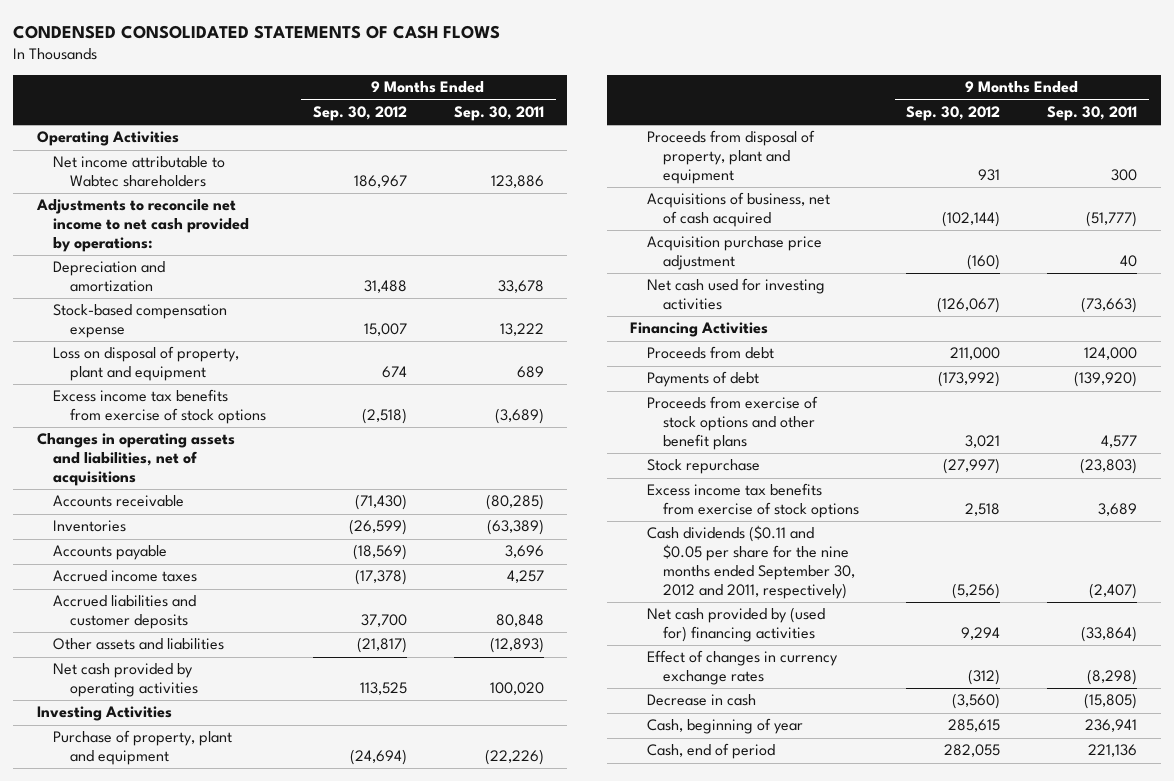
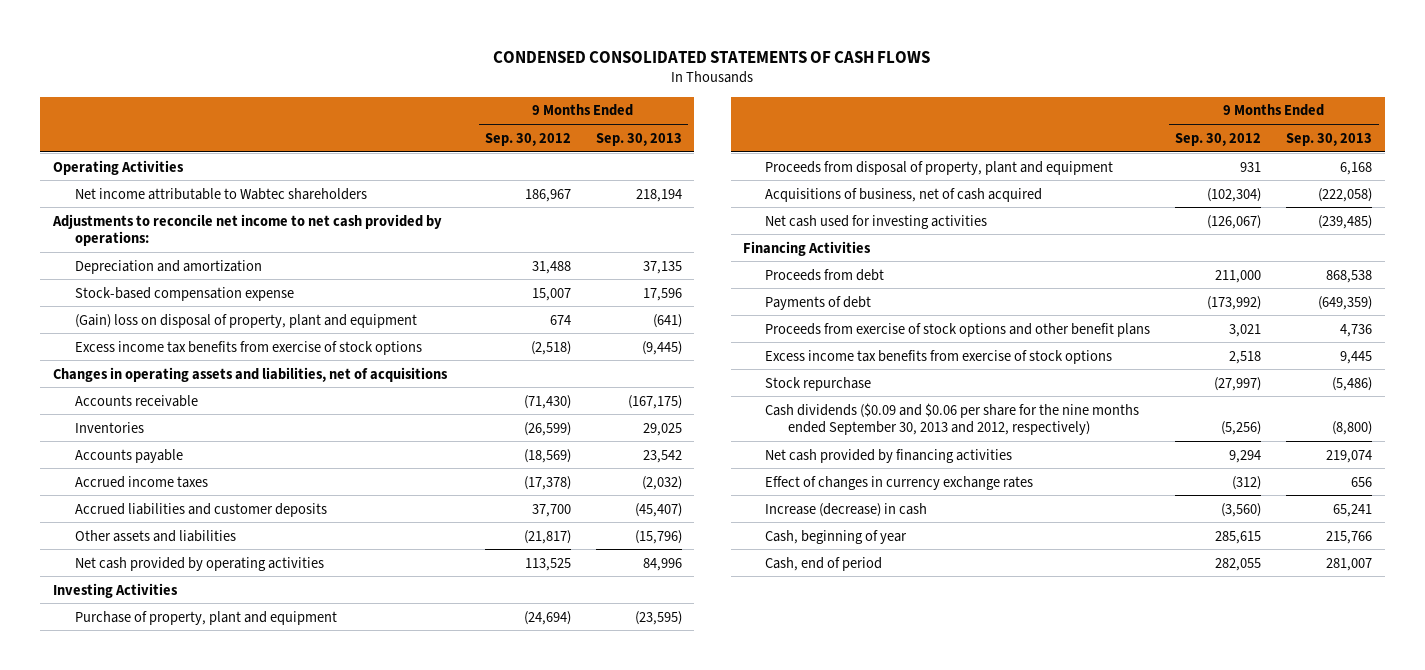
- | 9 Months Ended Sep. 30, 2012 | 9 Months Ended Sep. 30, 2011
+ | 9 Months Ended Sep. 30, 2012 | 9 Months Ended Sep. 30, 2013
- Loss on disposal of property, plant and equipment | 674 | 689
+ (Gain) loss on disposal of property, plant and equipment | 674 | (641)
- Acquisitions of business, net of cash acquired | (102,144) | (51,777)
- Acquisition purchase price adjustment | (160) | 40
+ Acquisitions of business, net of cash acquired | (102,304) | (222,058)
- Cash dividends ($0.11 and $0.05 per share for the nine months ended September 30, 2012 and 2011, respectively) | (5,256) | (2,407)
- Net cash provided by (used for) financing activities | 9,294 | (33,864)
moved down: Stock repurchase | (27,997) | (5,486)
+ Cash dividends ($0.09 and $0.06 per share for the nine months ended September 30, 2013 and 2012, respectively) | (5,256) | (8,800)
+ Net cash provided by financing activities | 9,294 | 219,074
- Decrease in cash | (3,560) | (15,805)
+ Increase (decrease) in cash | (3,560) | 65,241

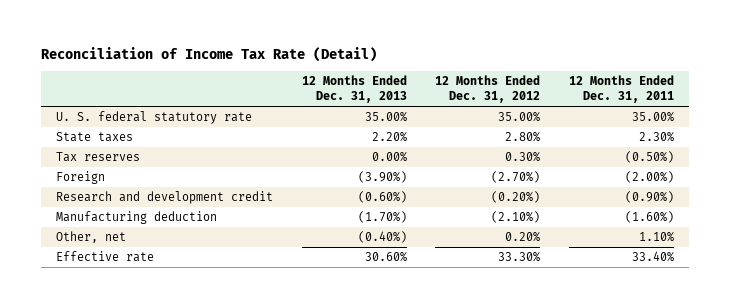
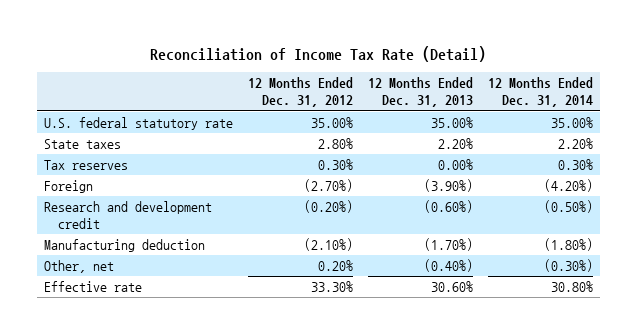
- | 12 Months Ended Dec. 31, 2013 | 12 Months Ended Dec. 31, 2012 | 12 Months Ended Dec. 31, 2011
+ | 12 Months Ended Dec. 31, 2012 | 12 Months Ended Dec. 31, 2013 | 12 Months Ended Dec. 31, 2014
- U. S. federal statutory rate | 35.00% | 35.00% | 35.00%
+ U.S. federal statutory rate | 35.00% | 35.00% | 35.00%

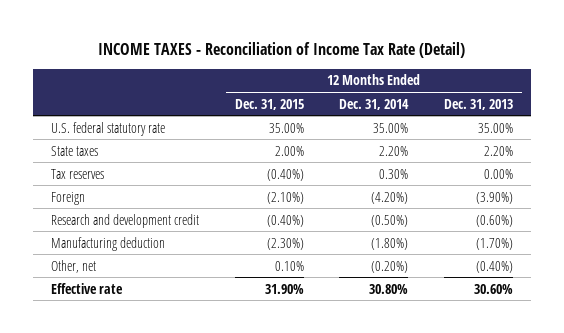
- Reconciliation of Income Tax Rate (Detail)
+ INCOME TAXES - Reconciliation of Income Tax Rate (Detail)
- | 12 Months Ended Dec. 31, 2012 | 12 Months Ended Dec. 31, 2013 | 12 Months Ended Dec. 31, 2014
+ | 12 Months Ended Dec. 31, 2015 | 12 Months Ended Dec. 31, 2014 | 12 Months Ended Dec. 31, 2013
- Other, net | 0.20% | (0.40%) | (0.30%)
+ Other, net | 0.10% | (0.20%) | (0.40%)

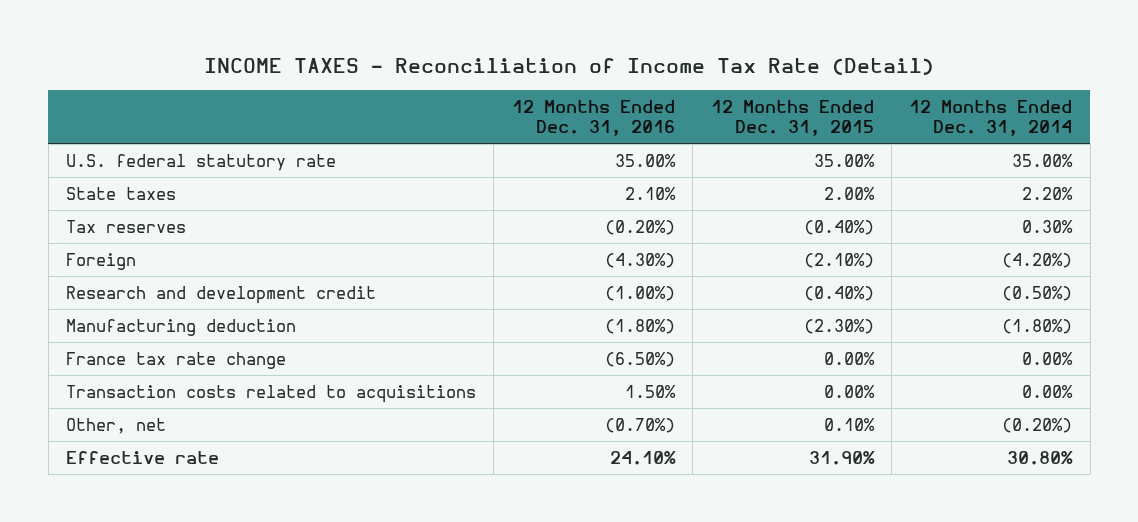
- | 12 Months Ended Dec. 31, 2015 | 12 Months Ended Dec. 31, 2014 | 12 Months Ended Dec. 31, 2013
+ | 12 Months Ended Dec. 31, 2016 | 12 Months Ended Dec. 31, 2015 | 12 Months Ended Dec. 31, 2014
+ France tax rate change | (6.50%) | 0.00% | 0.00%
+ Transaction costs related to acquisitions | 1.50% | 0.00% | 0.00%

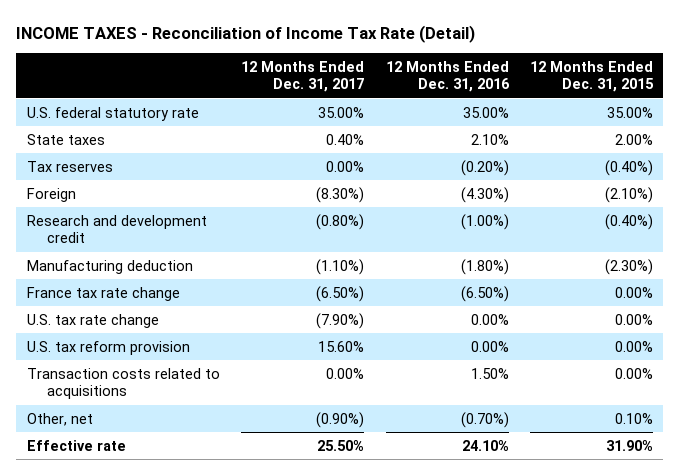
- | 12 Months Ended Dec. 31, 2016 | 12 Months Ended Dec. 31, 2015 | 12 Months Ended Dec. 31, 2014
+ | 12 Months Ended Dec. 31, 2017 | 12 Months Ended Dec. 31, 2016 | 12 Months Ended Dec. 31, 2015
+ U.S. tax rate change | (7.90%) | 0.00% | 0.00%
+ U.S. tax reform provision | 15.60% | 0.00% | 0.00%

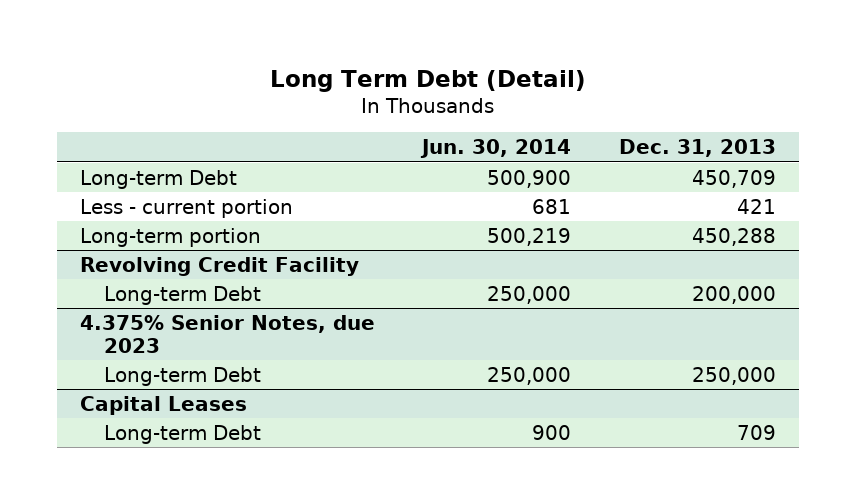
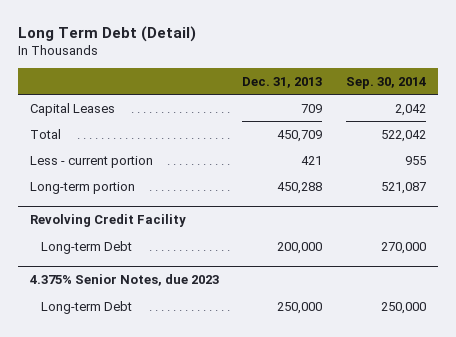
- | Jun. 30, 2014 | Dec. 31, 2013
+ | Dec. 31, 2013 | Sep. 30, 2014
- Long-term Debt | 500,900 | 450,709
+ Capital Leases | 709 | 2,042
+ Total | 450,709 | 522,042
- Capital Leases
- Long-term Debt | 900 | 709

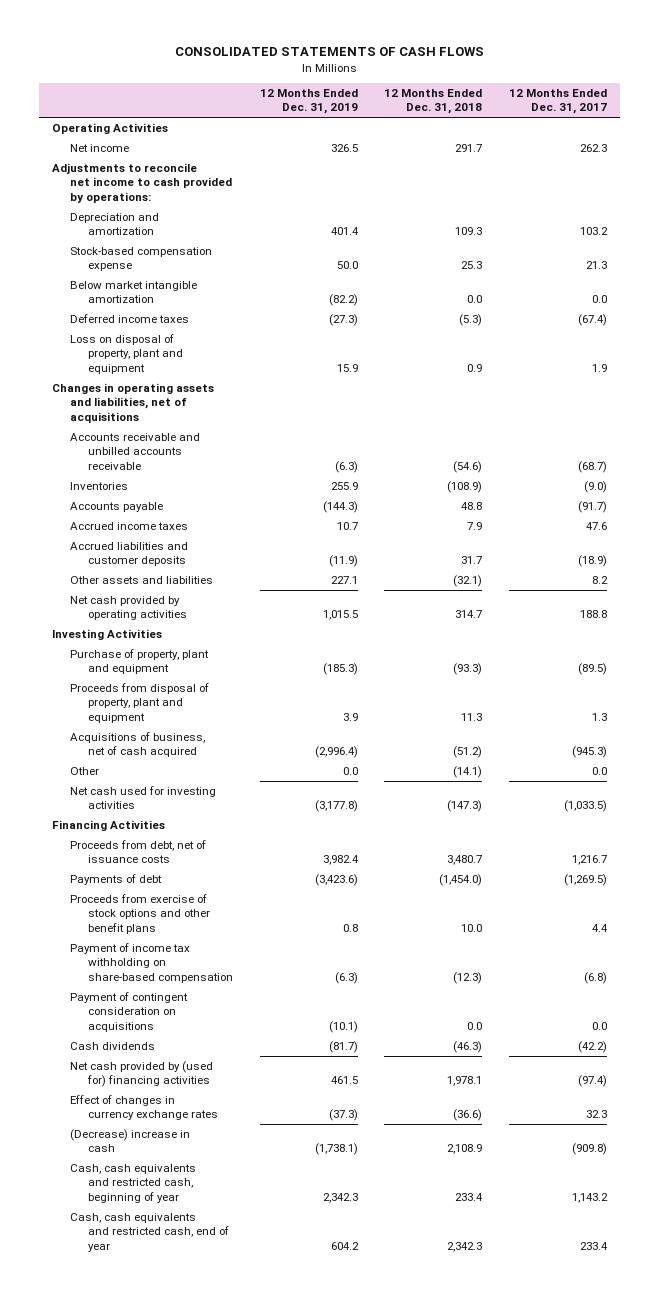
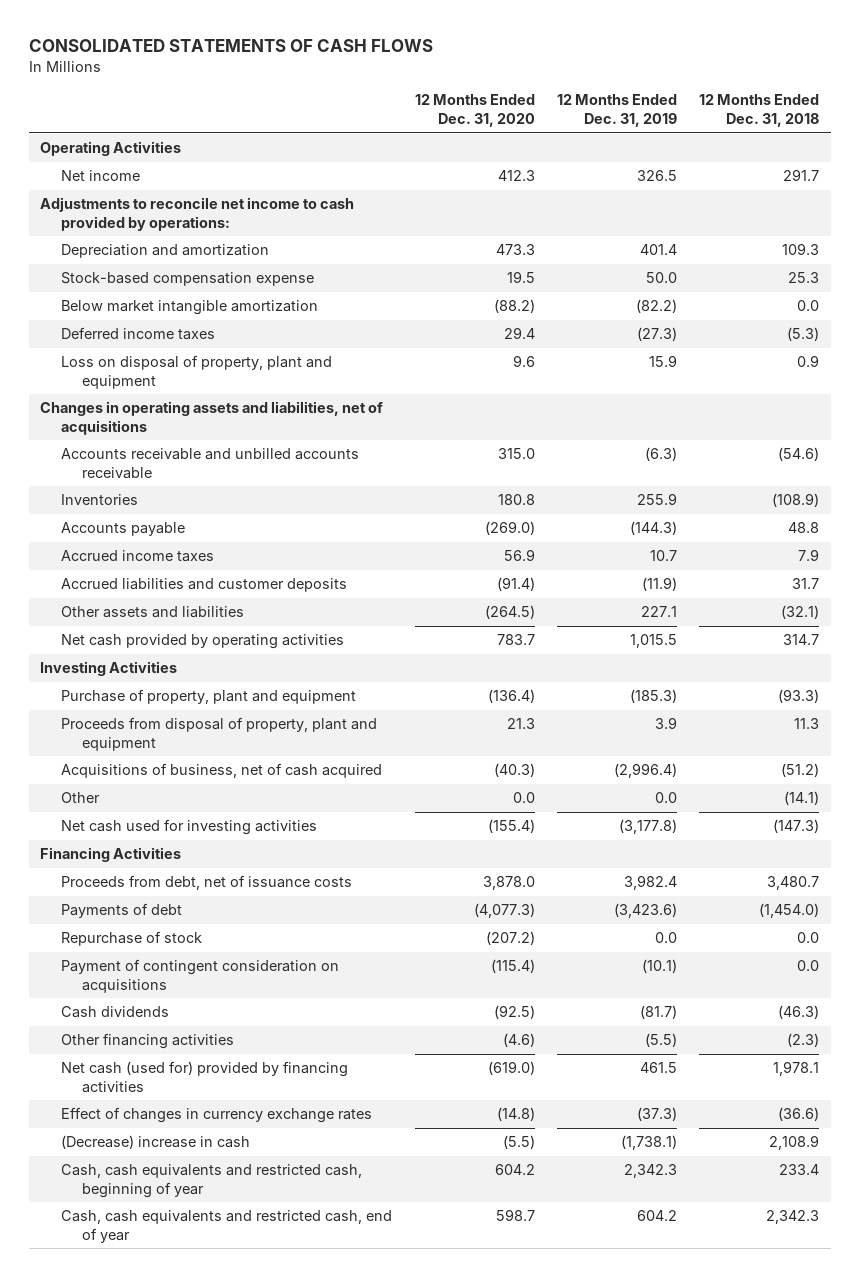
- | 12 Months Ended Dec. 31, 2019 | 12 Months Ended Dec. 31, 2018 | 12 Months Ended Dec. 31, 2017
+ | 12 Months Ended Dec. 31, 2020 | 12 Months Ended Dec. 31, 2019 | 12 Months Ended Dec. 31, 2018
- Proceeds from exercise of stock options and other benefit plans | 0.8 | 10.0 | 4.4
- Payment of income tax withholding on share-based compensation | (6.3) | (12.3) | (6.8)
+ Repurchase of stock | (207.2) | 0.0 | 0.0
- Net cash provided by (used for) financing activities | 461.5 | 1,978.1 | (97.4)
+ Other financing activities | (4.6) | (5.5) | (2.3)
+ Net cash (used for) provided by financing activities | (619.0) | 461.5 | 1,978.1

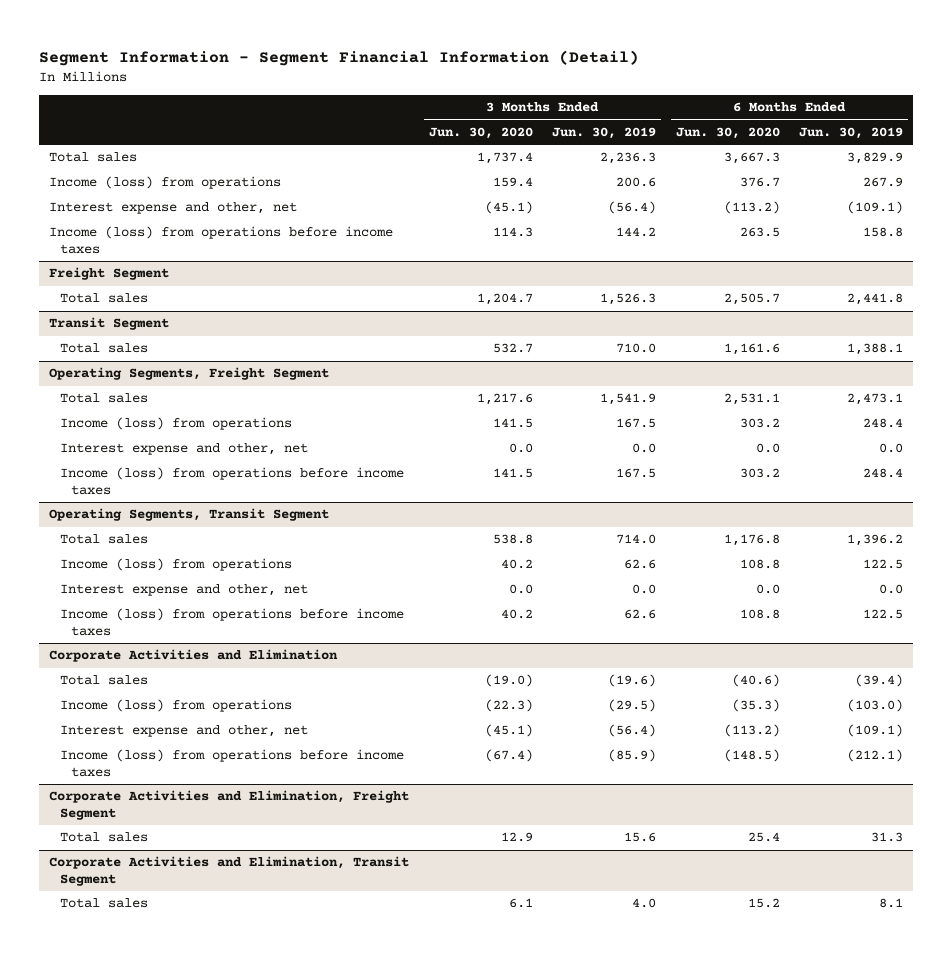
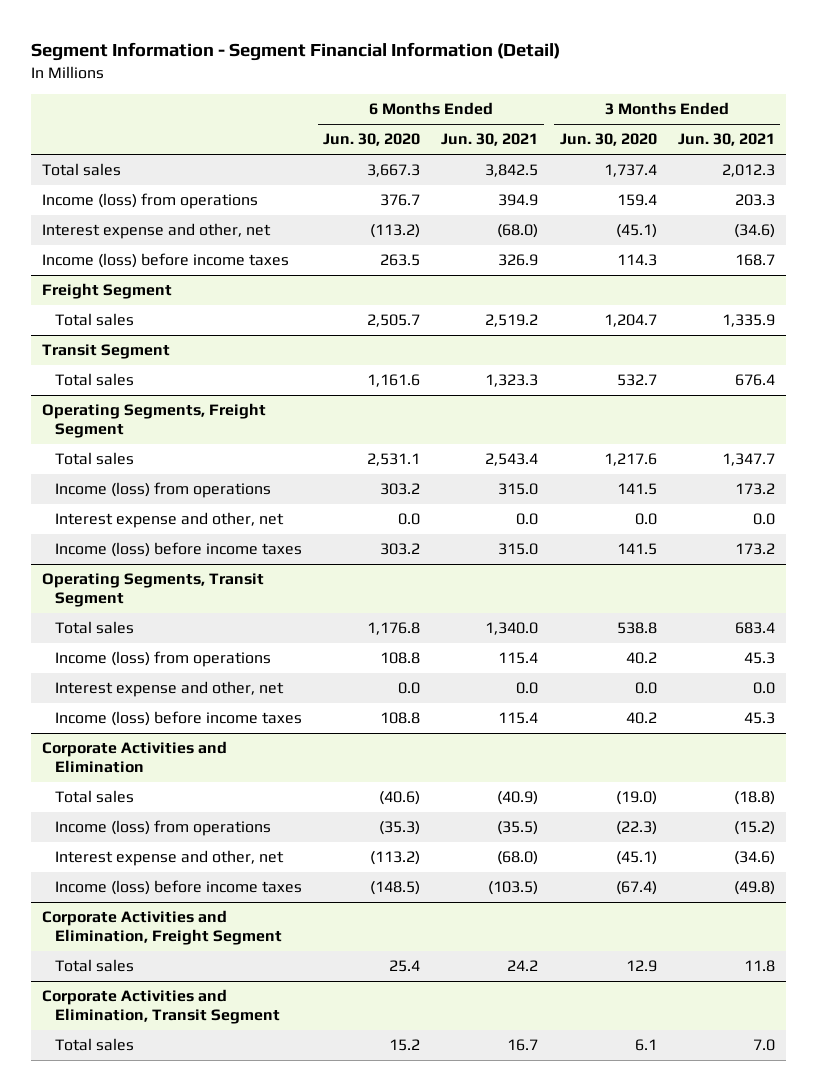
- | 3 Months Ended Jun. 30, 2020 | 3 Months Ended Jun. 30, 2019 | 6 Months Ended Jun. 30, 2020 | 6 Months Ended Jun. 30, 2019
+ | 6 Months Ended Jun. 30, 2020 | 6 Months Ended Jun. 30, 2021 | 3 Months Ended Jun. 30, 2020 | 3 Months Ended Jun. 30, 2021
- Income (loss) from operations before income taxes | 114.3 | 144.2 | 263.5 | 158.8
+ Income (loss) before income taxes | 263.5 | 326.9 | 114.3 | 168.7
@ Operating Segments, Freight Segment
- Income (loss) from operations before income taxes | 141.5 | 167.5 | 303.2 | 248.4
+ Income (loss) before income taxes | 303.2 | 315.0 | 141.5 | 173.2
@ Operating Segments, Transit Segment
- Income (loss) from operations before income taxes | 40.2 | 62.6 | 108.8 | 122.5
+ Income (loss) before income taxes | 108.8 | 115.4 | 40.2 | 45.3
@ Corporate Activities and Elimination
- Income (loss) from operations before income taxes | (67.4) | (85.9) | (148.5) | (212.1)
+ Income (loss) before income taxes | (148.5) | (103.5) | (67.4) | (49.8)

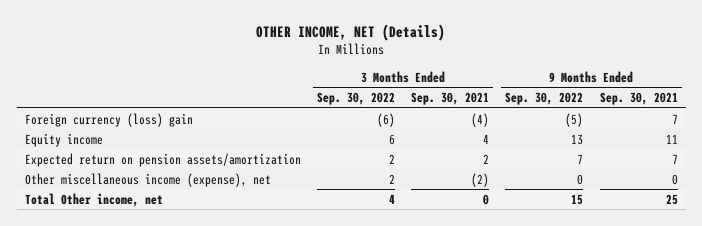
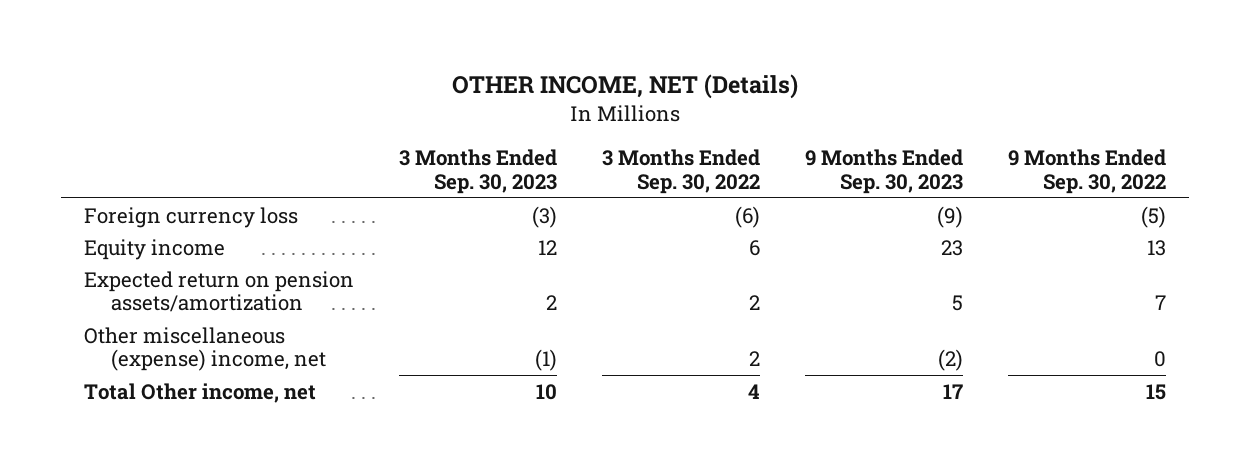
- | 3 Months Ended Sep. 30, 2022 | 3 Months Ended Sep. 30, 2021 | 9 Months Ended Sep. 30, 2022 | 9 Months Ended Sep. 30, 2021
+ | 3 Months Ended Sep. 30, 2023 | 3 Months Ended Sep. 30, 2022 | 9 Months Ended Sep. 30, 2023 | 9 Months Ended Sep. 30, 2022
- Foreign currency (loss) gain | (6) | (4) | (5) | 7
+ Foreign currency loss | (3) | (6) | (9) | (5)
- Other miscellaneous income (expense), net | 2 | (2) | 0 | 0
+ Other miscellaneous (expense) income, net | (1) | 2 | (2) | 0

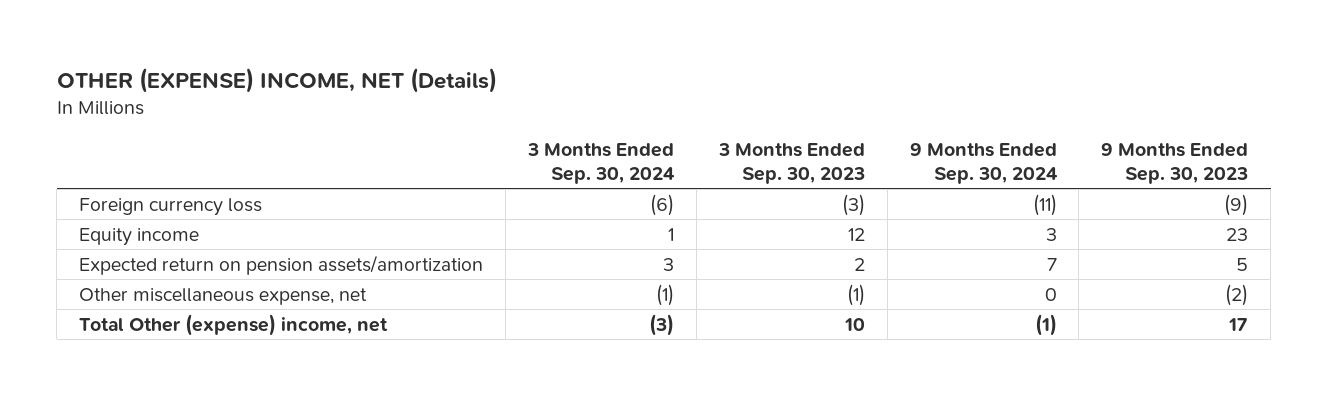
- OTHER INCOME, NET (Details)
+ OTHER (EXPENSE) INCOME, NET (Details)
- | 3 Months Ended Sep. 30, 2023 | 3 Months Ended Sep. 30, 2022 | 9 Months Ended Sep. 30, 2023 | 9 Months Ended Sep. 30, 2022
+ | 3 Months Ended Sep. 30, 2024 | 3 Months Ended Sep. 30, 2023 | 9 Months Ended Sep. 30, 2024 | 9 Months Ended Sep. 30, 2023
- Other miscellaneous (expense) income, net | (1) | 2 | (2) | 0
- Total Other income, net | 10 | 4 | 17 | 15
+ Other miscellaneous expense, net | (1) | (1) | 0 | (2)
+ Total Other (expense) income, net | (3) | 10 | (1) | 17

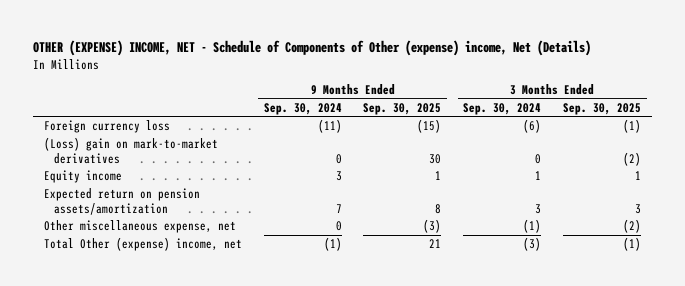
- OTHER (EXPENSE) INCOME, NET (Details)
+ OTHER (EXPENSE) INCOME, NET - Schedule of Components of Other (expense) income, Net (Details)
- | 3 Months Ended Sep. 30, 2024 | 3 Months Ended Sep. 30, 2023 | 9 Months Ended Sep. 30, 2024 | 9 Months Ended Sep. 30, 2023
+ | 9 Months Ended Sep. 30, 2024 | 9 Months Ended Sep. 30, 2025 | 3 Months Ended Sep. 30, 2024 | 3 Months Ended Sep. 30, 2025
+ (Loss) gain on mark-to-market derivatives | 0 | 30 | 0 | (2)

